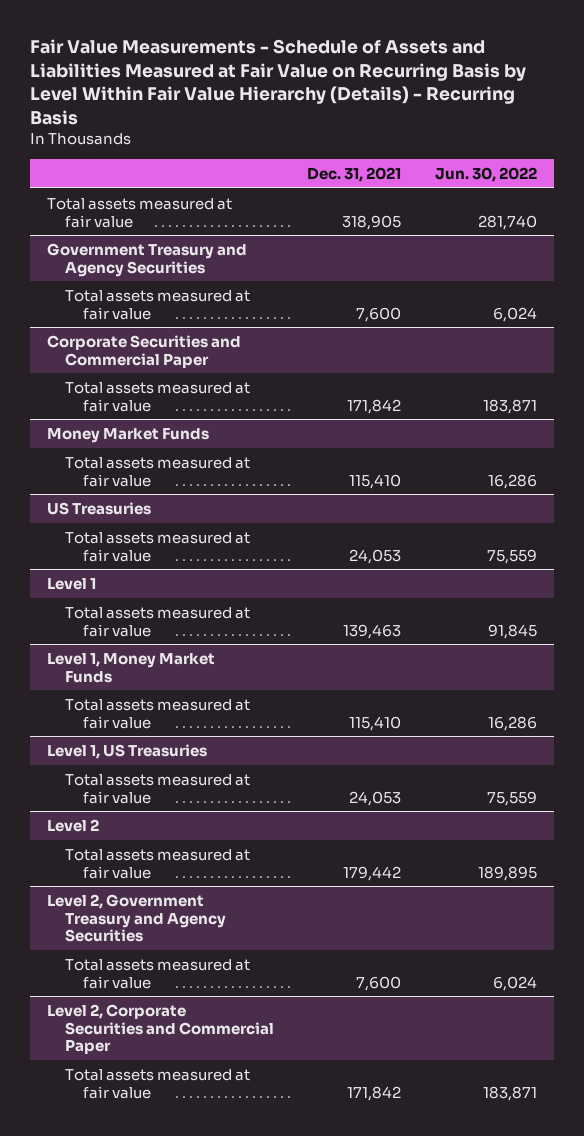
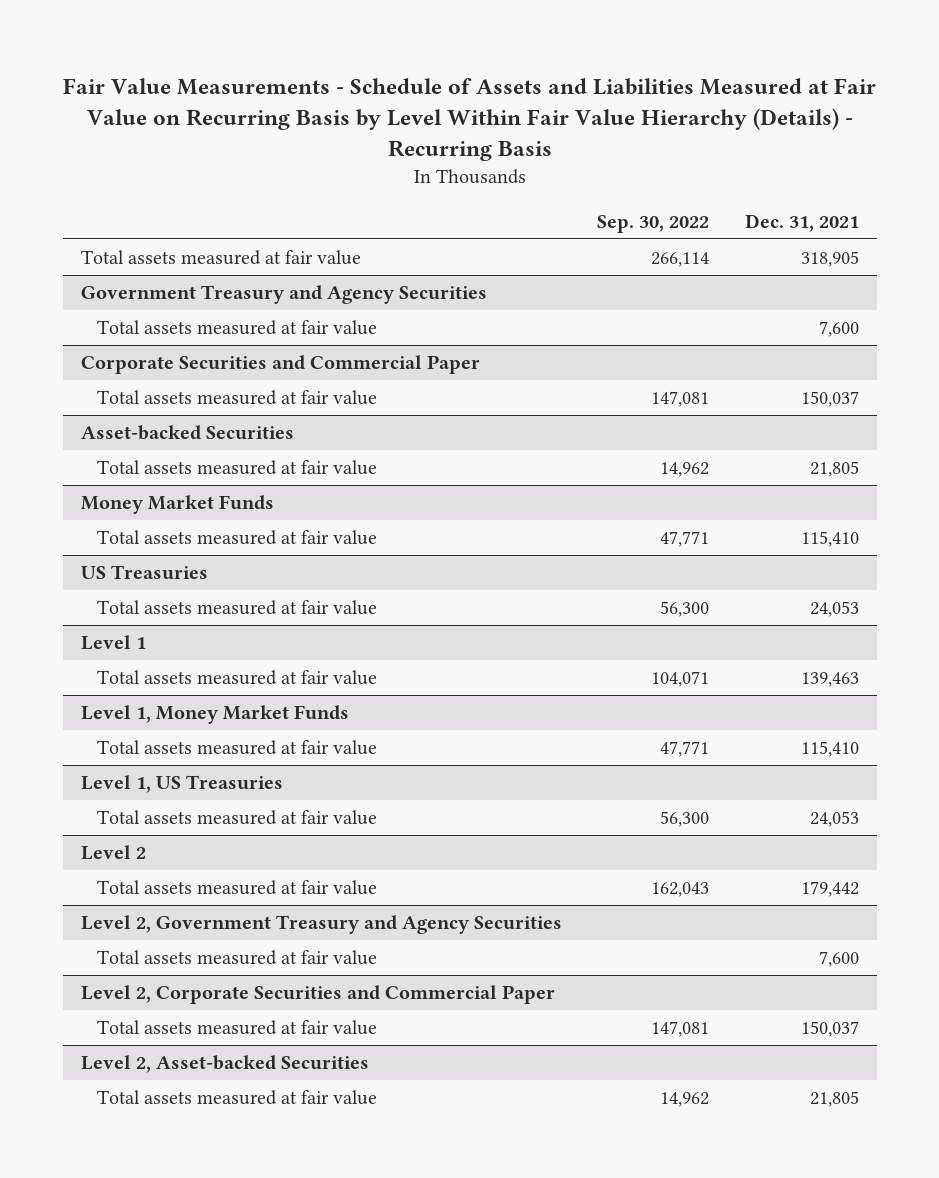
- | Dec. 31, 2021 | Jun. 30, 2022
+ | Sep. 30, 2022 | Dec. 31, 2021
@ Corporate Securities and Commercial Paper
- Total assets measured at fair value | 171,842 | 183,871
+ Total assets measured at fair value | 147,081 | 150,037
+ Asset-backed Securities
+ Total assets measured at fair value | 14,962 | 21,805
@ Level 2, Corporate Securities and Commercial Paper
- Total assets measured at fair value | 171,842 | 183,871
+ Total assets measured at fair value | 147,081 | 150,037
+ Level 2, Asset-backed Securities
+ Total assets measured at fair value | 14,962 | 21,805

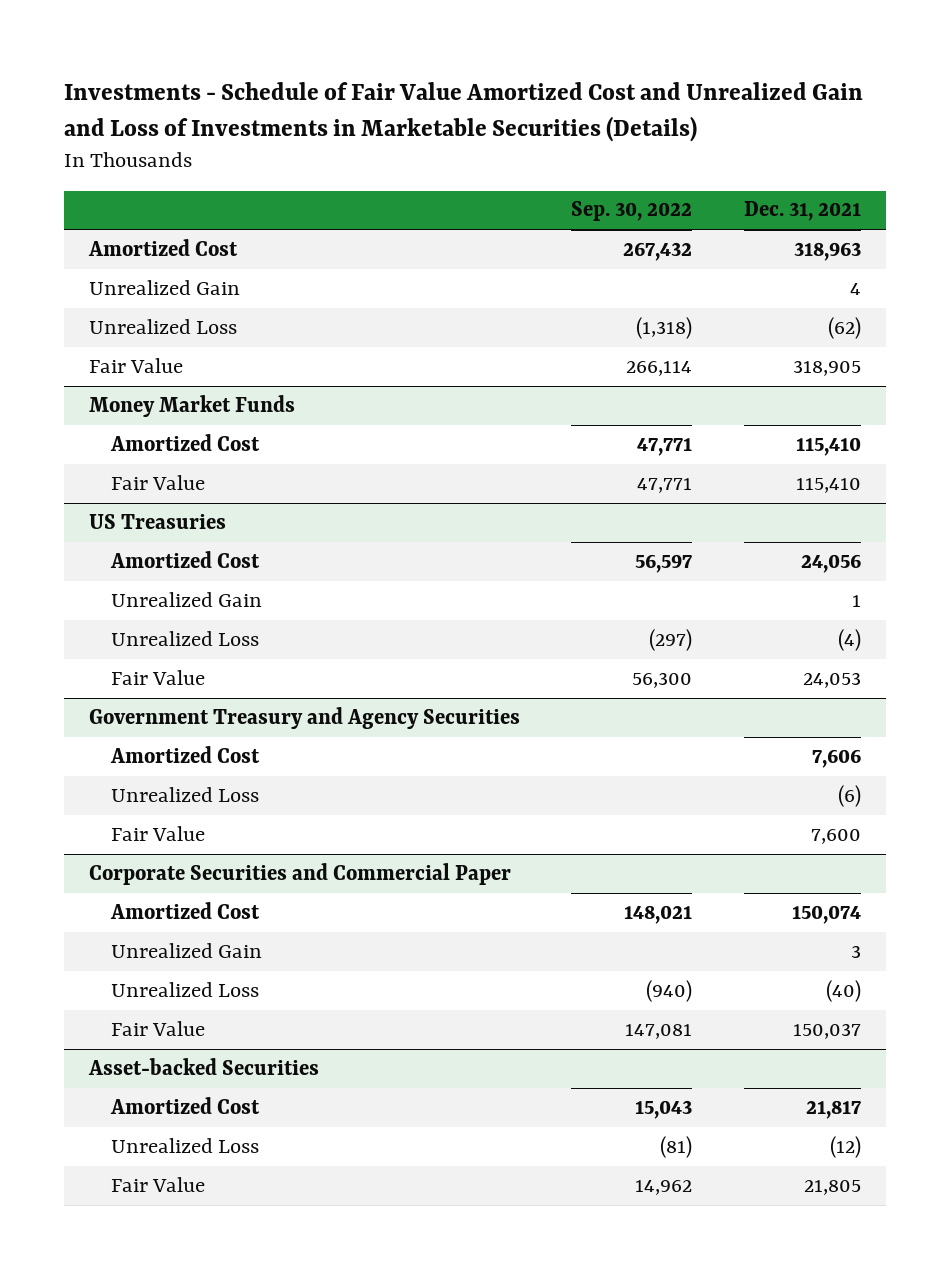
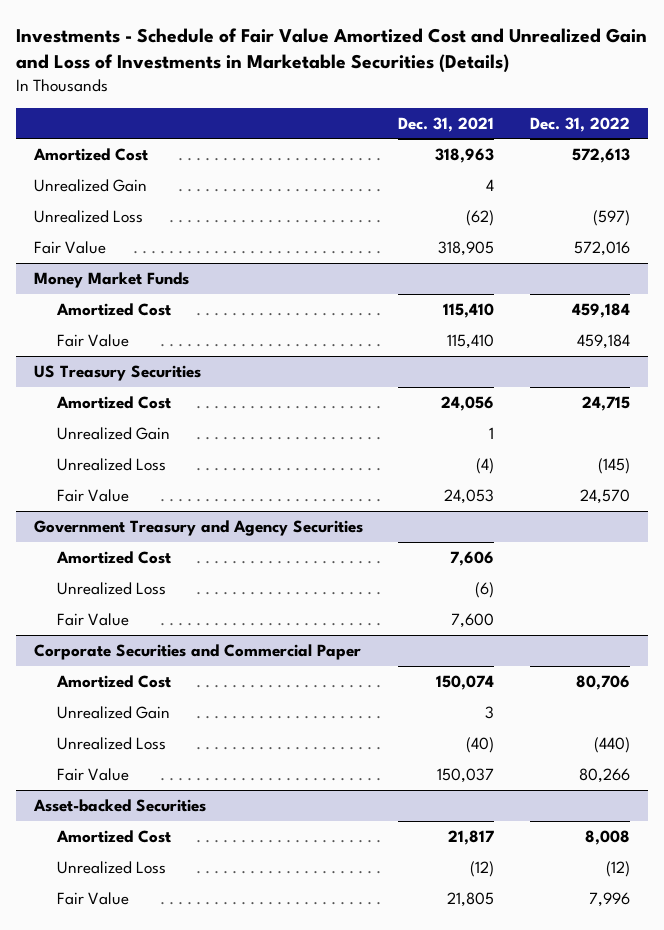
- | Sep. 30, 2022 | Dec. 31, 2021
+ | Dec. 31, 2021 | Dec. 31, 2022
- US Treasuries
+ US Treasury Securities

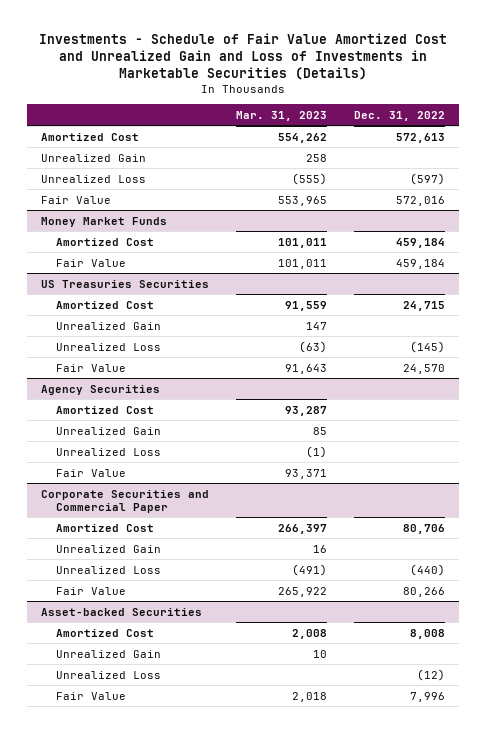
- | Dec. 31, 2021 | Dec. 31, 2022
+ | Mar. 31, 2023 | Dec. 31, 2022
- US Treasury Securities
+ US Treasuries Securities
- Government Treasury and Agency Securities
+ Agency Securities
+ Unrealized Gain | 85 |
@ Asset-backed Securities
+ Unrealized Gain | 10 |

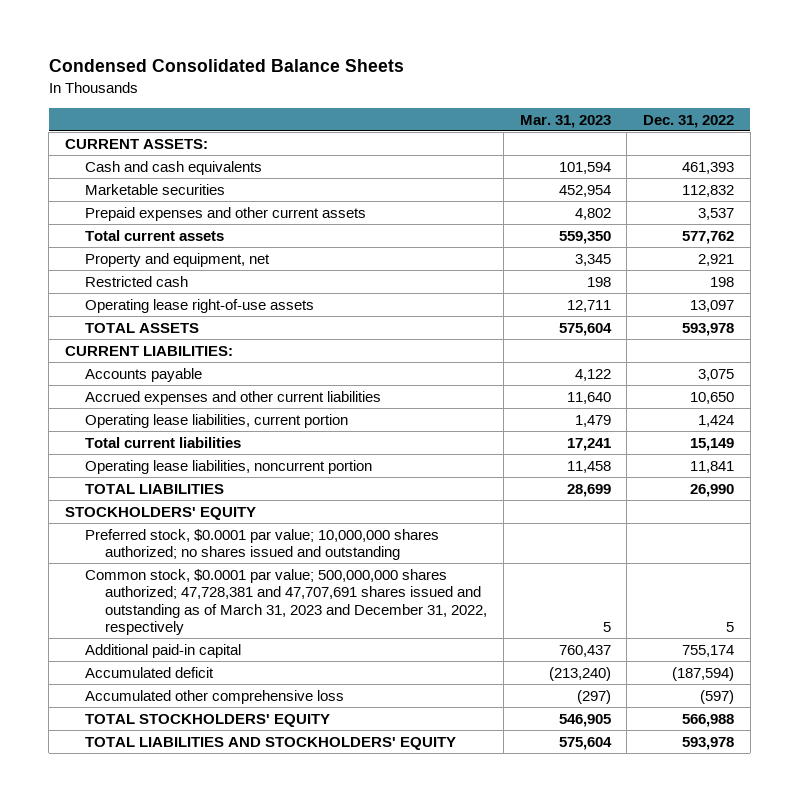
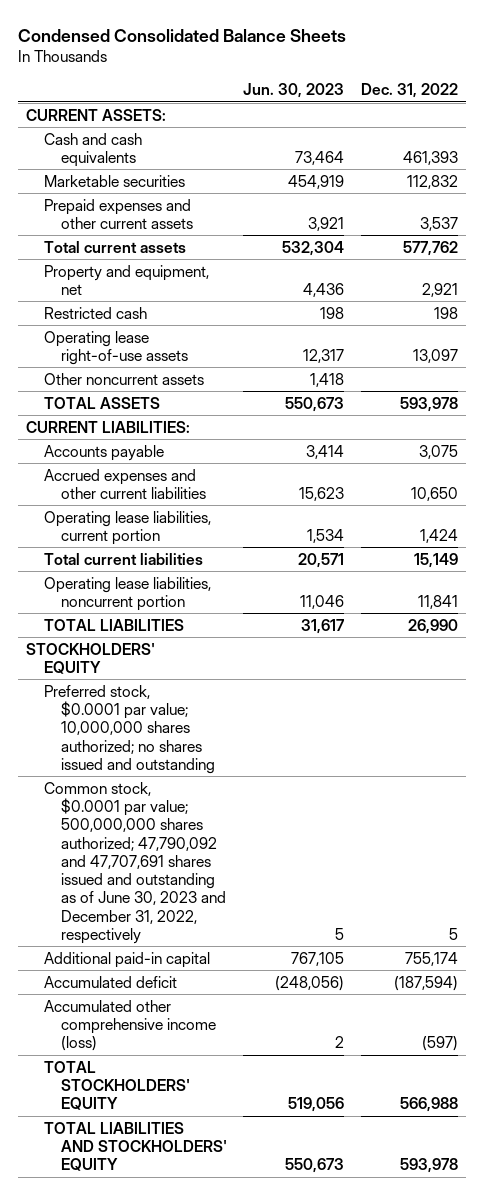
- | Mar. 31, 2023 | Dec. 31, 2022
+ | Jun. 30, 2023 | Dec. 31, 2022
+ Other noncurrent assets | 1,418 |
- Common stock, $0.0001 par value; 500,000,000 shares authorized; 47,728,381 and 47,707,691 shares issued and outstanding as of March 31, 2023 and December 31, 2022, respectively | 5 | 5
+ Common stock, $0.0001 par value; 500,000,000 shares authorized; 47,790,092 and 47,707,691 shares issued and outstanding as of June 30, 2023 and December 31, 2022, respectively | 5 | 5
- Accumulated other comprehensive loss | (297) | (597)
+ Accumulated other comprehensive income (loss) | 2 | (597)

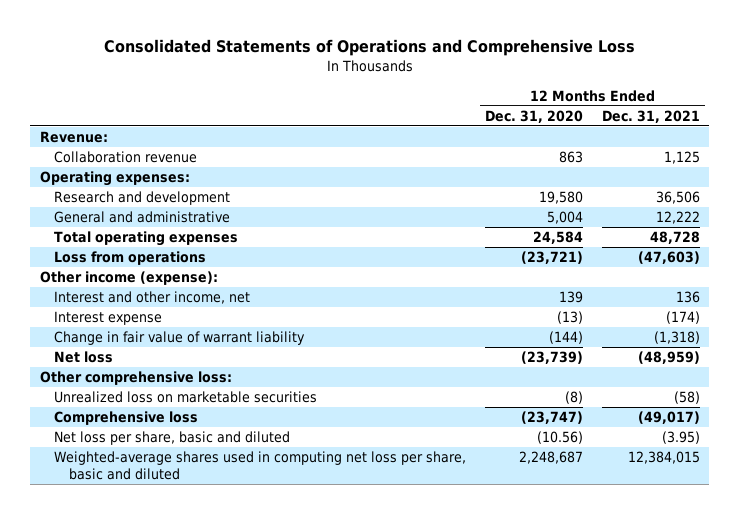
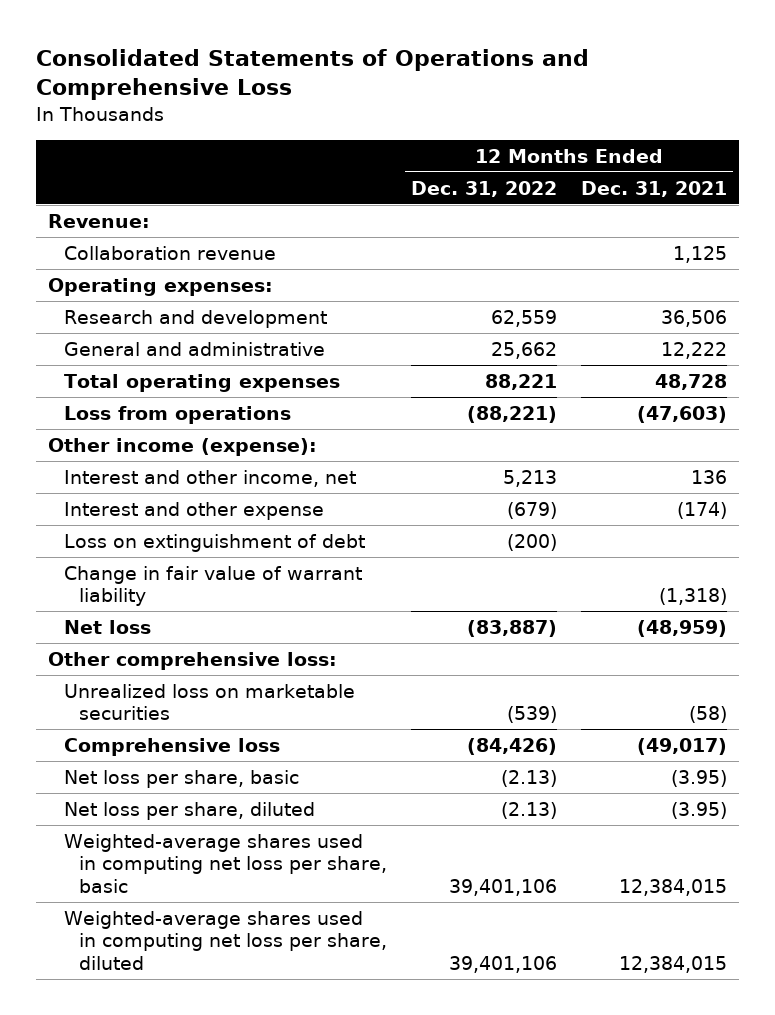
- | 12 Months Ended Dec. 31, 2020 | 12 Months Ended Dec. 31, 2021
+ | 12 Months Ended Dec. 31, 2022 | 12 Months Ended Dec. 31, 2021
- Interest expense | (13) | (174)
+ Interest and other expense | (679) | (174)
+ Loss on extinguishment of debt | (200) |
- Net loss per share, basic and diluted | (10.56) | (3.95)
- Weighted-average shares used in computing net loss per share, basic and diluted | 2,248,687 | 12,384,015
+ Net loss per share, basic | (2.13) | (3.95)
+ Net loss per share, diluted | (2.13) | (3.95)
+ Weighted-average shares used in computing net loss per share, basic | 39,401,106 | 12,384,015
+ Weighted-average shares used in computing net loss per share, diluted | 39,401,106 | 12,384,015

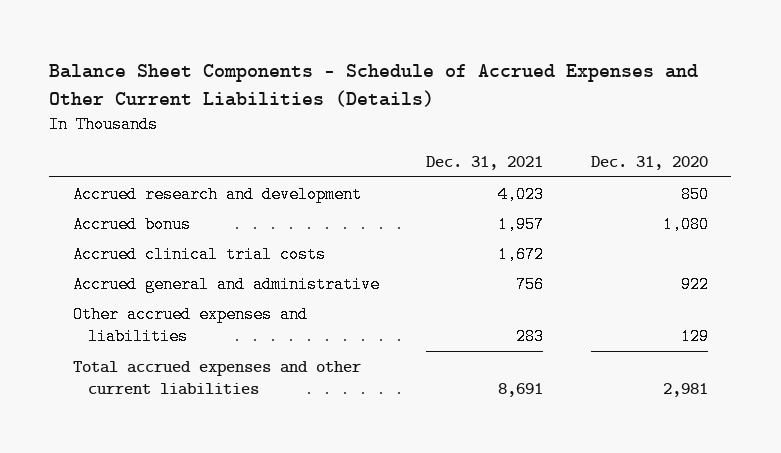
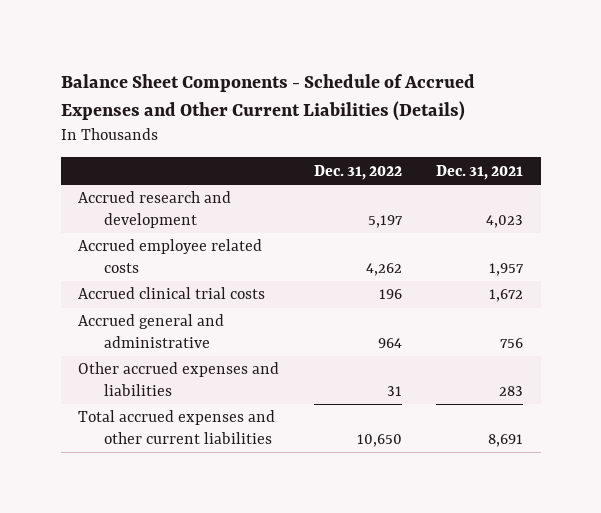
- | Dec. 31, 2021 | Dec. 31, 2020
+ | Dec. 31, 2022 | Dec. 31, 2021
- Accrued bonus | 1,957 | 1,080
+ Accrued employee related costs | 4,262 | 1,957

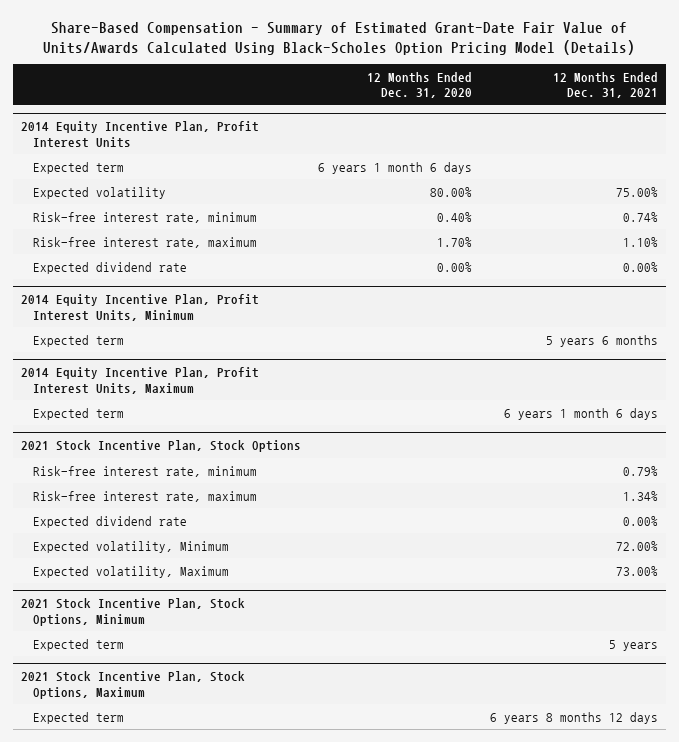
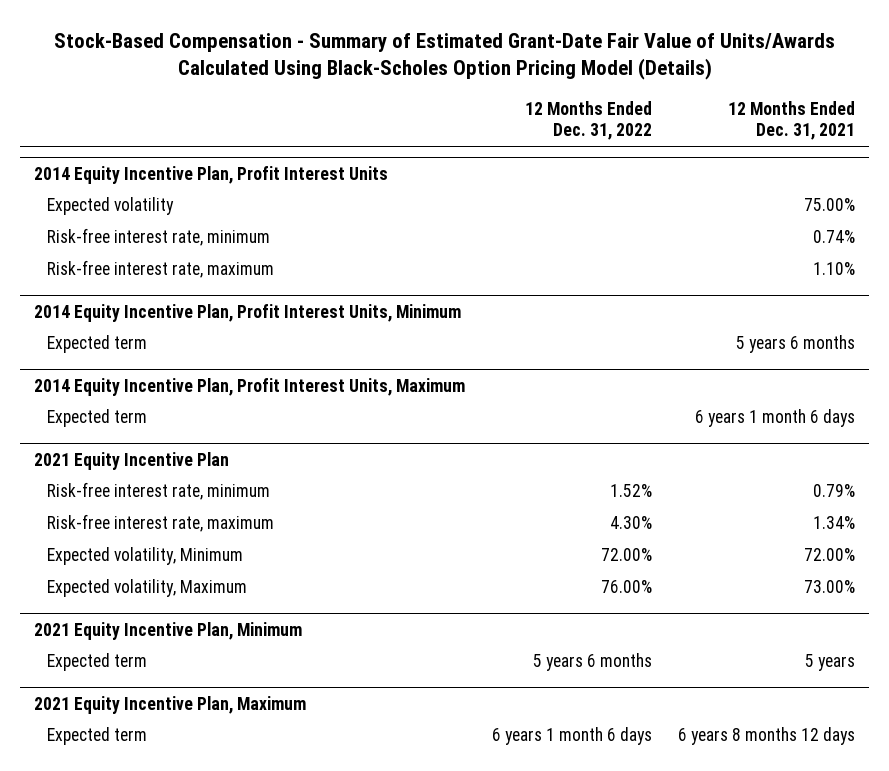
- Share-Based Compensation - Summary of Estimated Grant-Date Fair Value of Units/Awards Calculated Using Black-Scholes Option Pricing Model (Details)
+ Stock-Based Compensation - Summary of Estimated Grant-Date Fair Value of Units/Awards Calculated Using Black-Scholes Option Pricing Model (Details)
- | 12 Months Ended Dec. 31, 2020 | 12 Months Ended Dec. 31, 2021
+ | 12 Months Ended Dec. 31, 2022 | 12 Months Ended Dec. 31, 2021
@ 2014 Equity Incentive Plan, Profit Interest Units
- Expected term | 6 years 1 month 6 days |
- Expected dividend rate | 0.00% | 0.00%
- 2021 Stock Incentive Plan, Stock Options
+ 2021 Equity Incentive Plan
- Expected dividend rate | | 0.00%
- 2021 Stock Incentive Plan, Stock Options, Minimum
+ 2021 Equity Incentive Plan, Minimum
- 2021 Stock Incentive Plan, Stock Options, Maximum
+ 2021 Equity Incentive Plan, Maximum

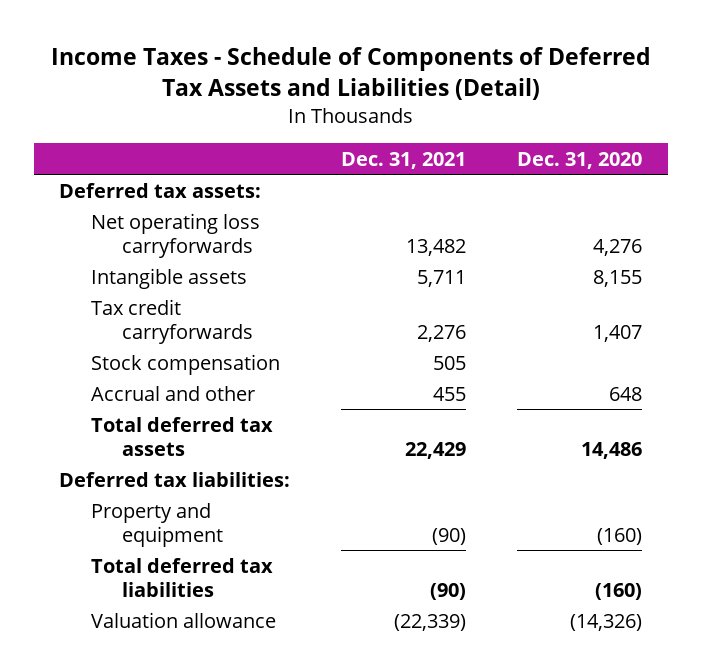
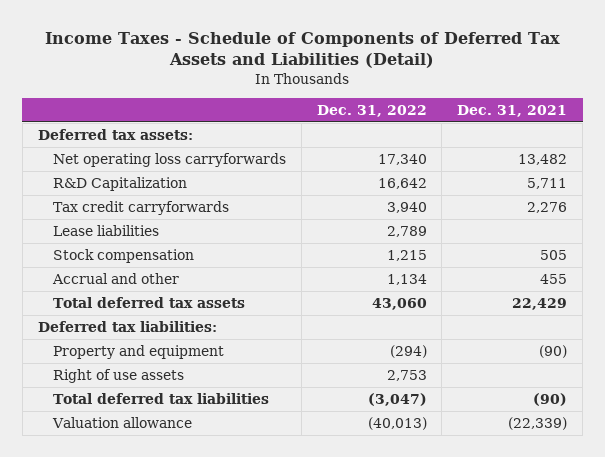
- | Dec. 31, 2021 | Dec. 31, 2020
+ | Dec. 31, 2022 | Dec. 31, 2021
- Intangible assets | 5,711 | 8,155
+ R&D Capitalization | 16,642 | 5,711
+ Lease liabilities | 2,789 |
+ Right of use assets | 2,753 |

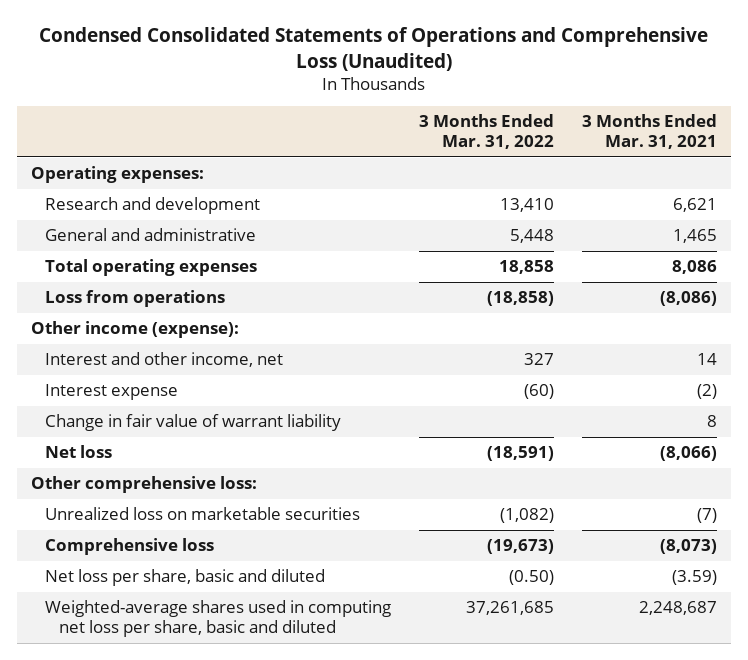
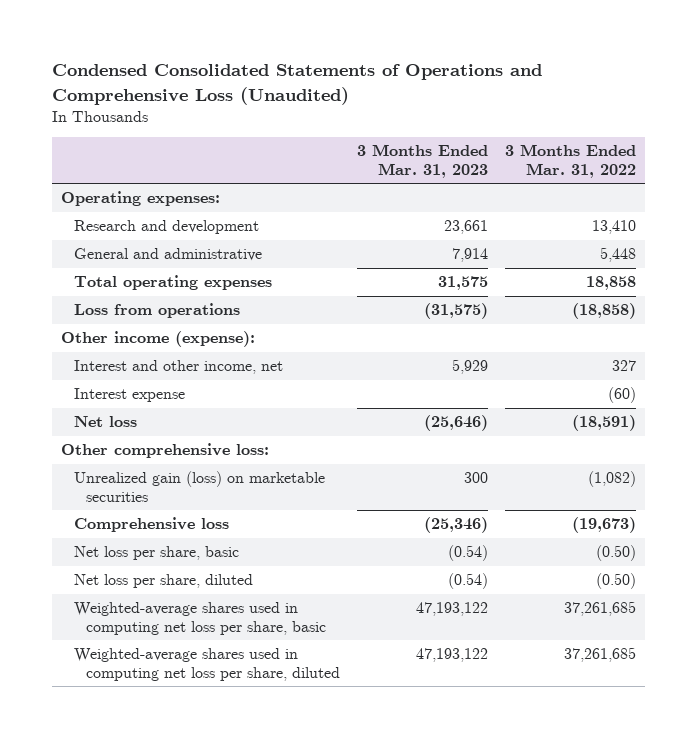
- | 3 Months Ended Mar. 31, 2022 | 3 Months Ended Mar. 31, 2021
+ | 3 Months Ended Mar. 31, 2023 | 3 Months Ended Mar. 31, 2022
- Change in fair value of warrant liability | | 8
- Unrealized loss on marketable securities | (1,082) | (7)
+ Unrealized gain (loss) on marketable securities | 300 | (1,082)
- Net loss per share, basic and diluted | (0.50) | (3.59)
- Weighted-average shares used in computing net loss per share, basic and diluted | 37,261,685 | 2,248,687
+ Net loss per share, basic | (0.54) | (0.50)
+ Net loss per share, diluted | (0.54) | (0.50)
+ Weighted-average shares used in computing net loss per share, basic | 47,193,122 | 37,261,685
+ Weighted-average shares used in computing net loss per share, diluted | 47,193,122 | 37,261,685

